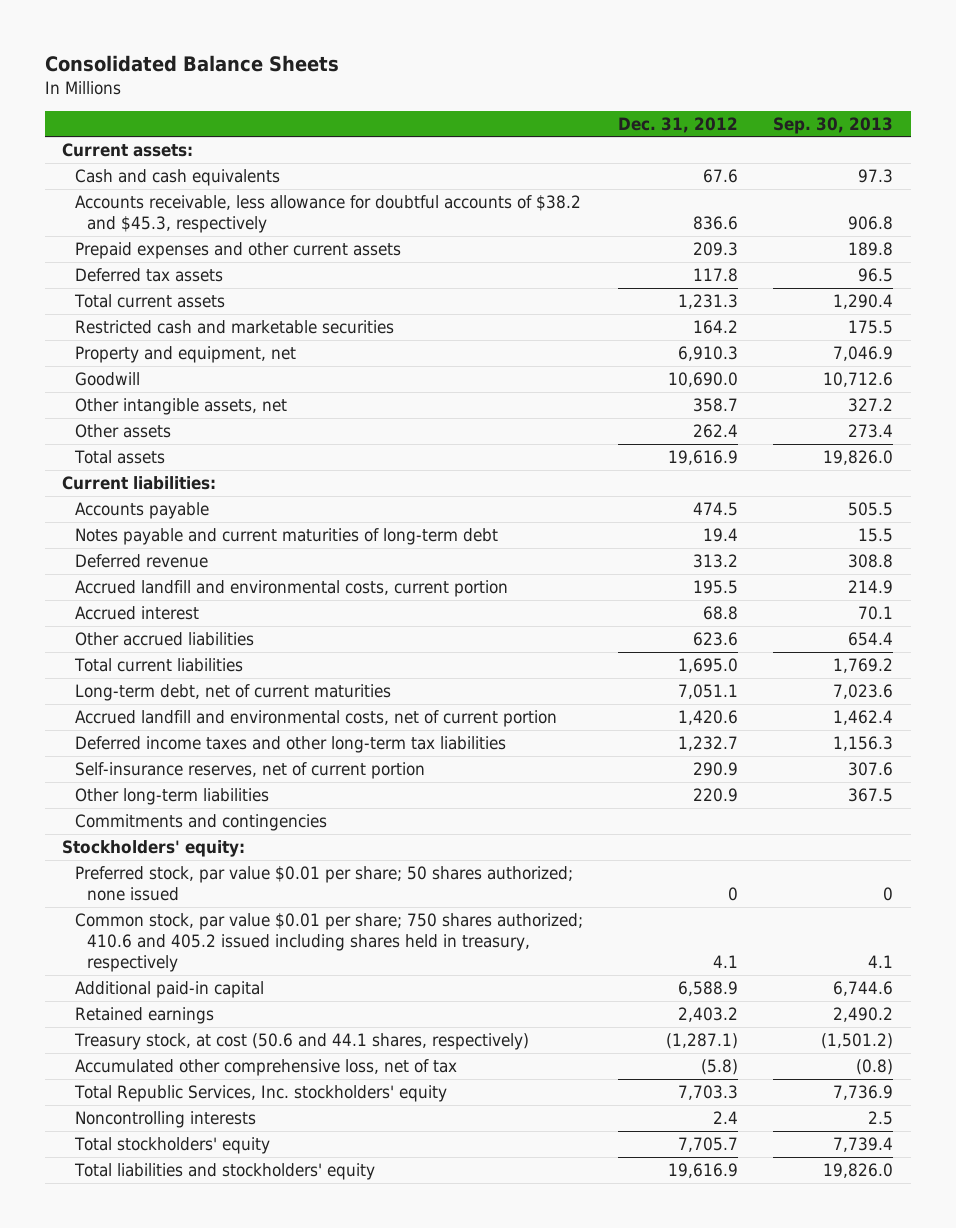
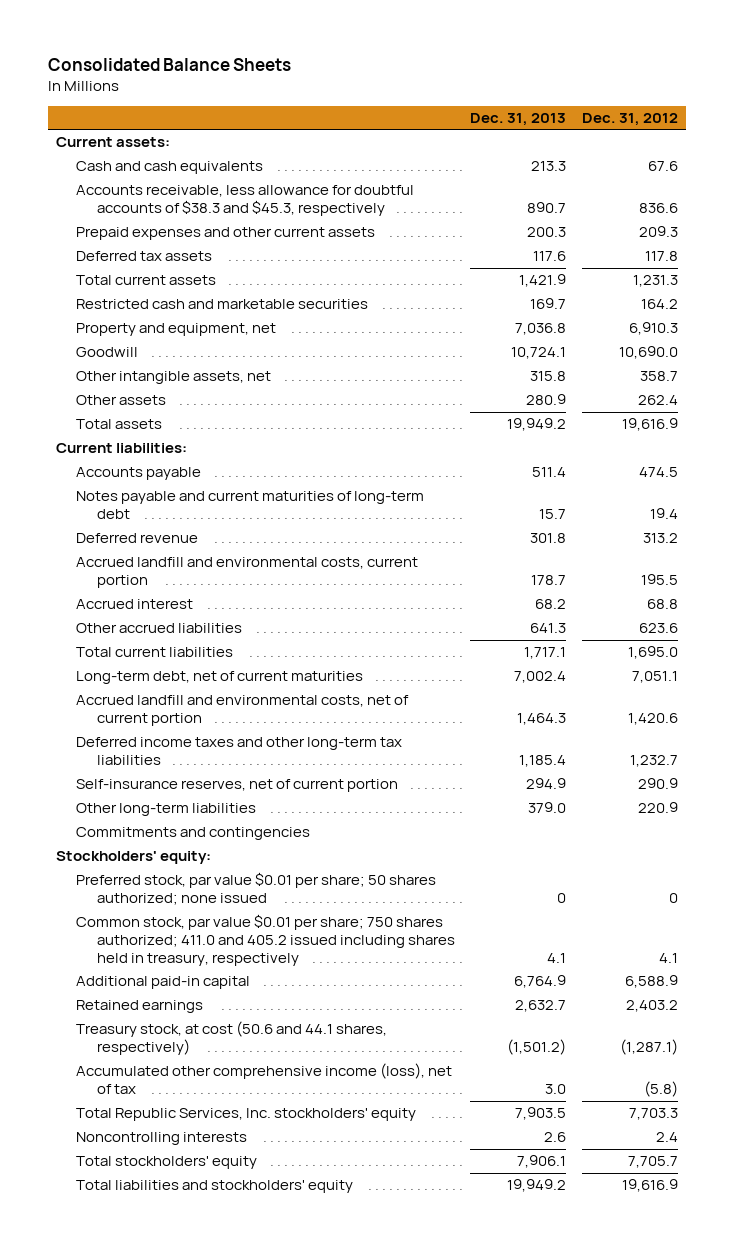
- | Dec. 31, 2012 | Sep. 30, 2013
+ | Dec. 31, 2013 | Dec. 31, 2012
- Accounts receivable, less allowance for doubtful accounts of $38.2 and $45.3, respectively | 836.6 | 906.8
+ Accounts receivable, less allowance for doubtful accounts of $38.3 and $45.3, respectively | 890.7 | 836.6
- Common stock, par value $0.01 per share; 750 shares authorized; 410.6 and 405.2 issued including shares held in treasury, respectively | 4.1 | 4.1
+ Common stock, par value $0.01 per share; 750 shares authorized; 411.0 and 405.2 issued including shares held in treasury, respectively | 4.1 | 4.1
- Accumulated other comprehensive loss, net of tax | (5.8) | (0.8)
+ Accumulated other comprehensive income (loss), net of tax | 3.0 | (5.8)

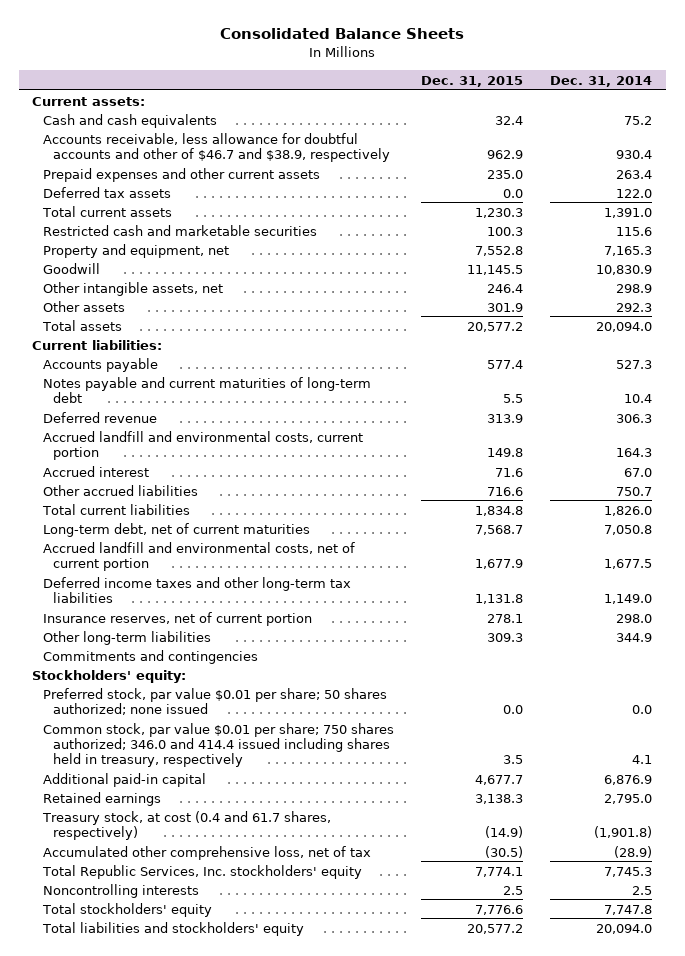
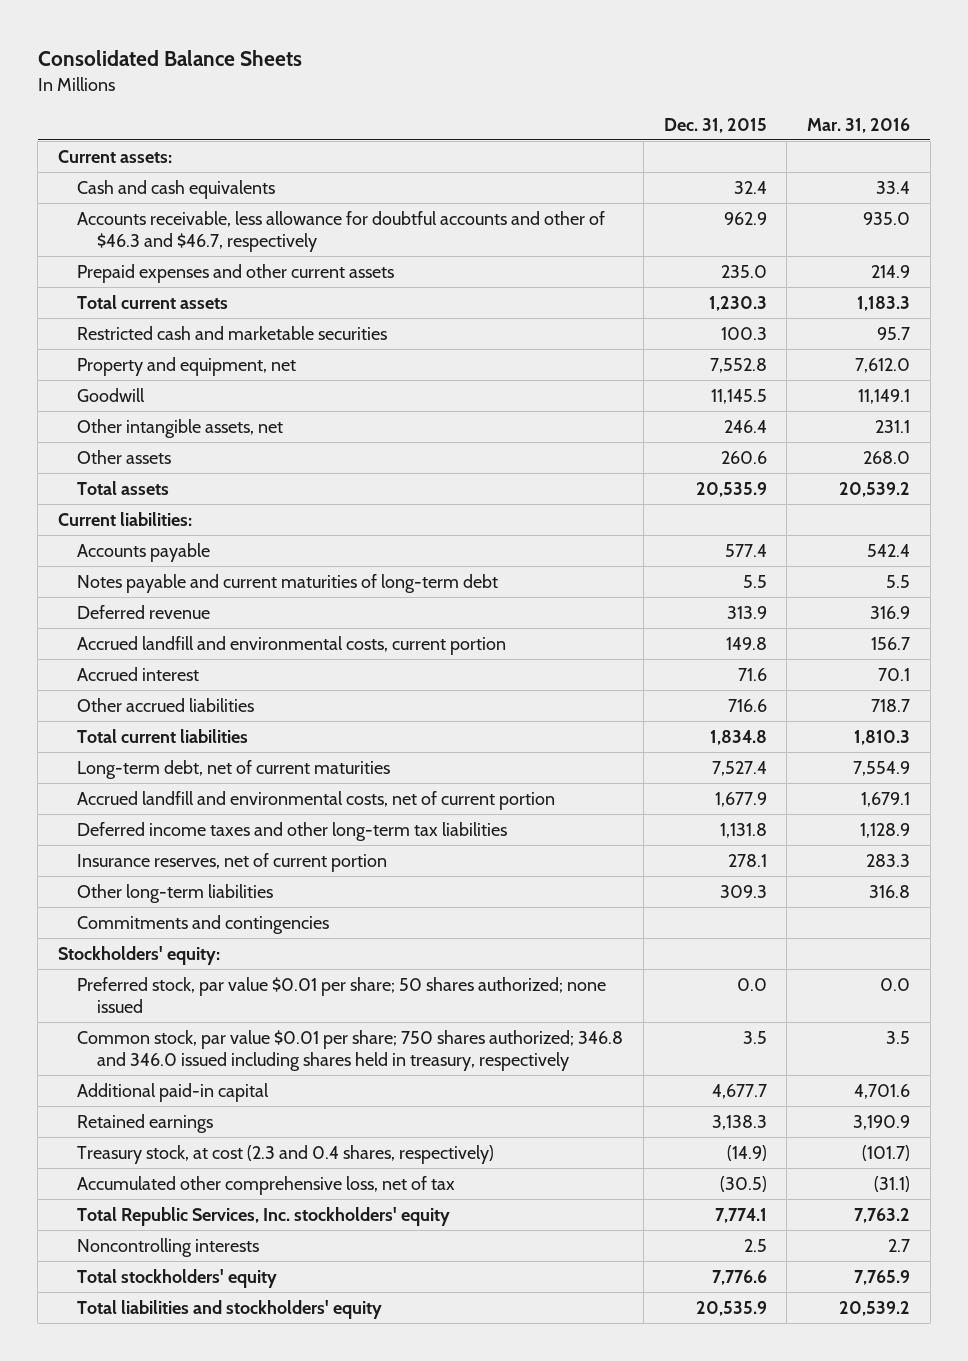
- | Dec. 31, 2015 | Dec. 31, 2014
+ | Dec. 31, 2015 | Mar. 31, 2016
- Accounts receivable, less allowance for doubtful accounts and other of $46.7 and $38.9, respectively | 962.9 | 930.4
+ Accounts receivable, less allowance for doubtful accounts and other of $46.3 and $46.7, respectively | 962.9 | 935.0
- Deferred tax assets | 0.0 | 122.0
- Other assets | 301.9 | 292.3
- Total assets | 20,577.2 | 20,094.0
+ Other assets | 260.6 | 268.0
+ Total assets | 20,535.9 | 20,539.2
- Long-term debt, net of current maturities | 7,568.7 | 7,050.8
+ Long-term debt, net of current maturities | 7,527.4 | 7,554.9
- Common stock, par value $0.01 per share; 750 shares authorized; 346.0 and 414.4 issued including shares held in treasury, respectively | 3.5 | 4.1
+ Common stock, par value $0.01 per share; 750 shares authorized; 346.8 and 346.0 issued including shares held in treasury, respectively | 3.5 | 3.5
- Treasury stock, at cost (0.4 and 61.7 shares, respectively) | (14.9) | (1,901.8)
+ Treasury stock, at cost (2.3 and 0.4 shares, respectively) | (14.9) | (101.7)
- Total liabilities and stockholders' equity | 20,577.2 | 20,094.0
+ Total liabilities and stockholders' equity | 20,535.9 | 20,539.2

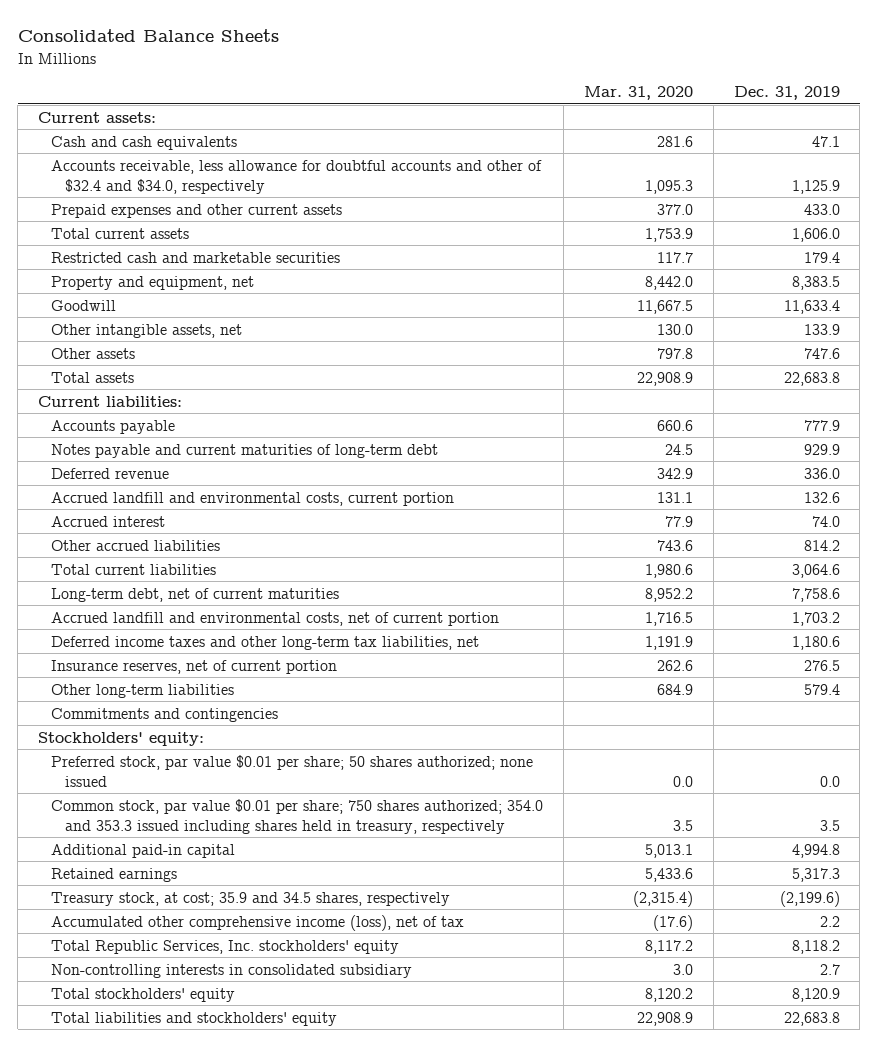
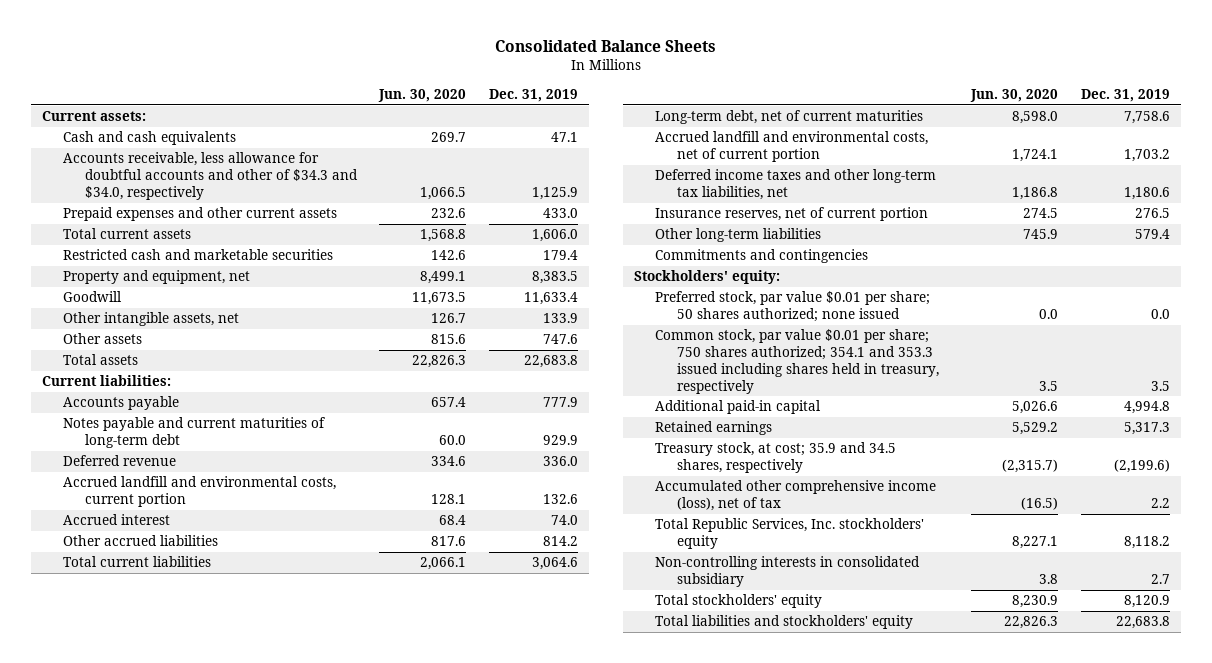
- | Mar. 31, 2020 | Dec. 31, 2019
+ | Jun. 30, 2020 | Dec. 31, 2019
- Accounts receivable, less allowance for doubtful accounts and other of $32.4 and $34.0, respectively | 1,095.3 | 1,125.9
+ Accounts receivable, less allowance for doubtful accounts and other of $34.3 and $34.0, respectively | 1,066.5 | 1,125.9
- Common stock, par value $0.01 per share; 750 shares authorized; 354.0 and 353.3 issued including shares held in treasury, respectively | 3.5 | 3.5
+ Common stock, par value $0.01 per share; 750 shares authorized; 354.1 and 353.3 issued including shares held in treasury, respectively | 3.5 | 3.5

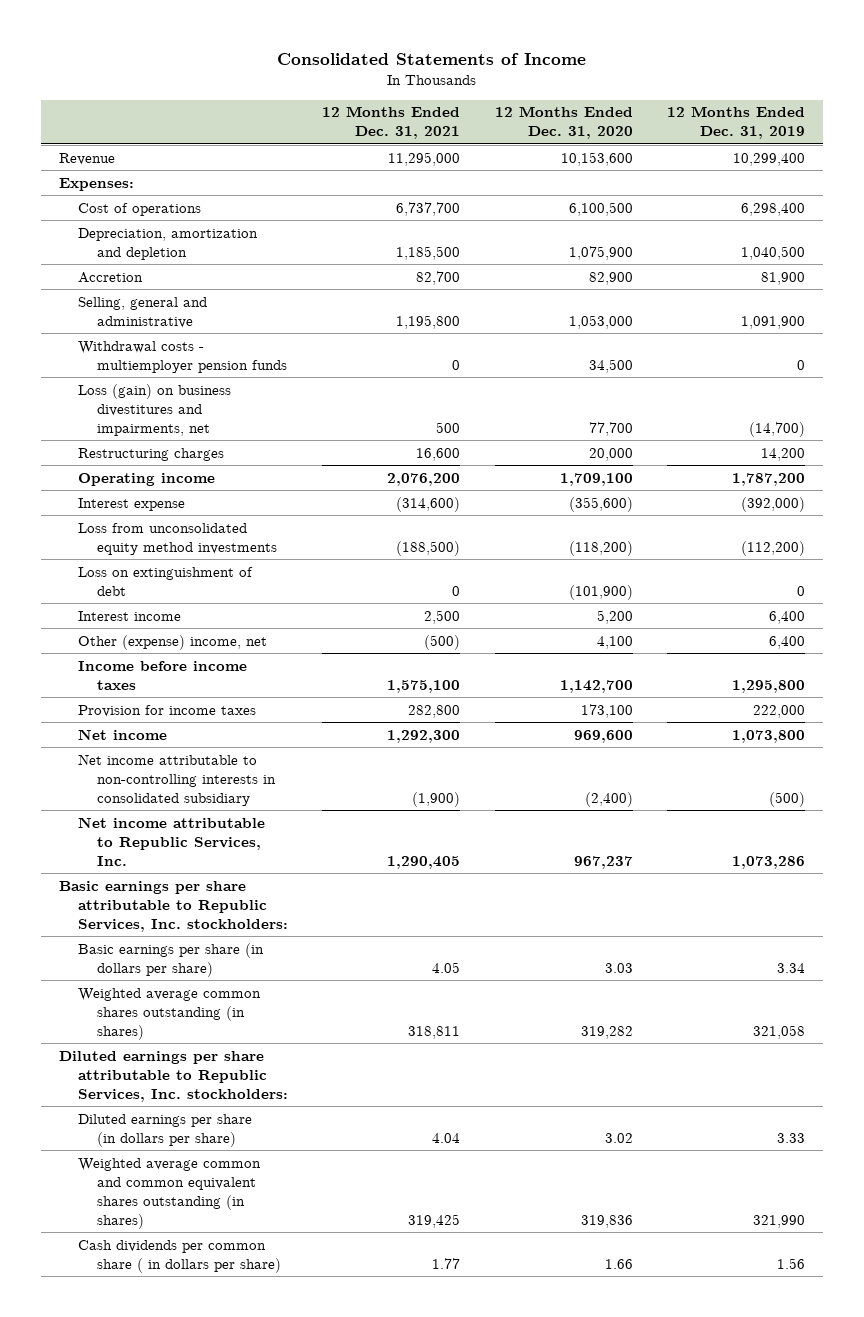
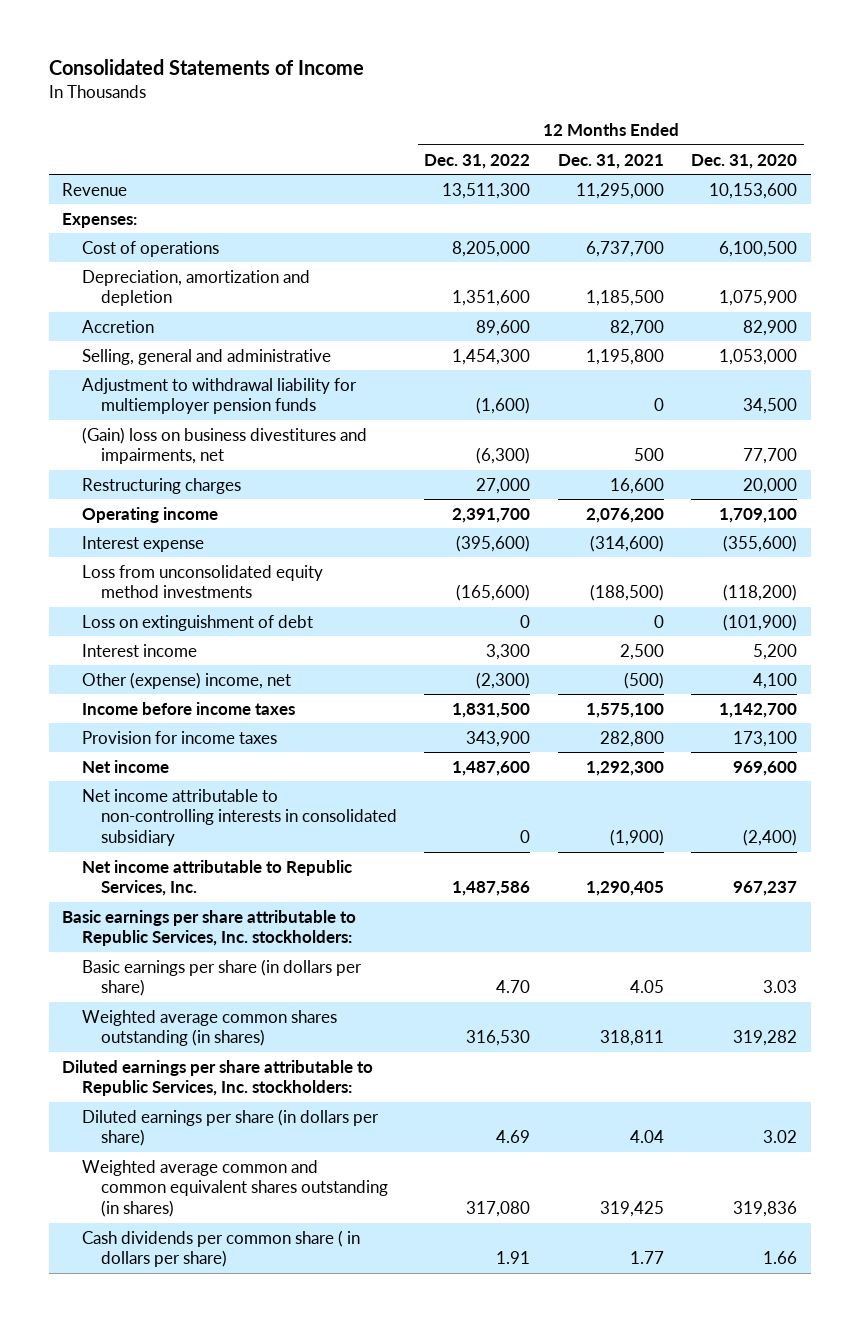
- | 12 Months Ended Dec. 31, 2021 | 12 Months Ended Dec. 31, 2020 | 12 Months Ended Dec. 31, 2019
+ | 12 Months Ended Dec. 31, 2022 | 12 Months Ended Dec. 31, 2021 | 12 Months Ended Dec. 31, 2020
- Withdrawal costs - multiemployer pension funds | 0 | 34,500 | 0
- Loss (gain) on business divestitures and impairments, net | 500 | 77,700 | (14,700)
+ Adjustment to withdrawal liability for multiemployer pension funds | (1,600) | 0 | 34,500
+ (Gain) loss on business divestitures and impairments, net | (6,300) | 500 | 77,700

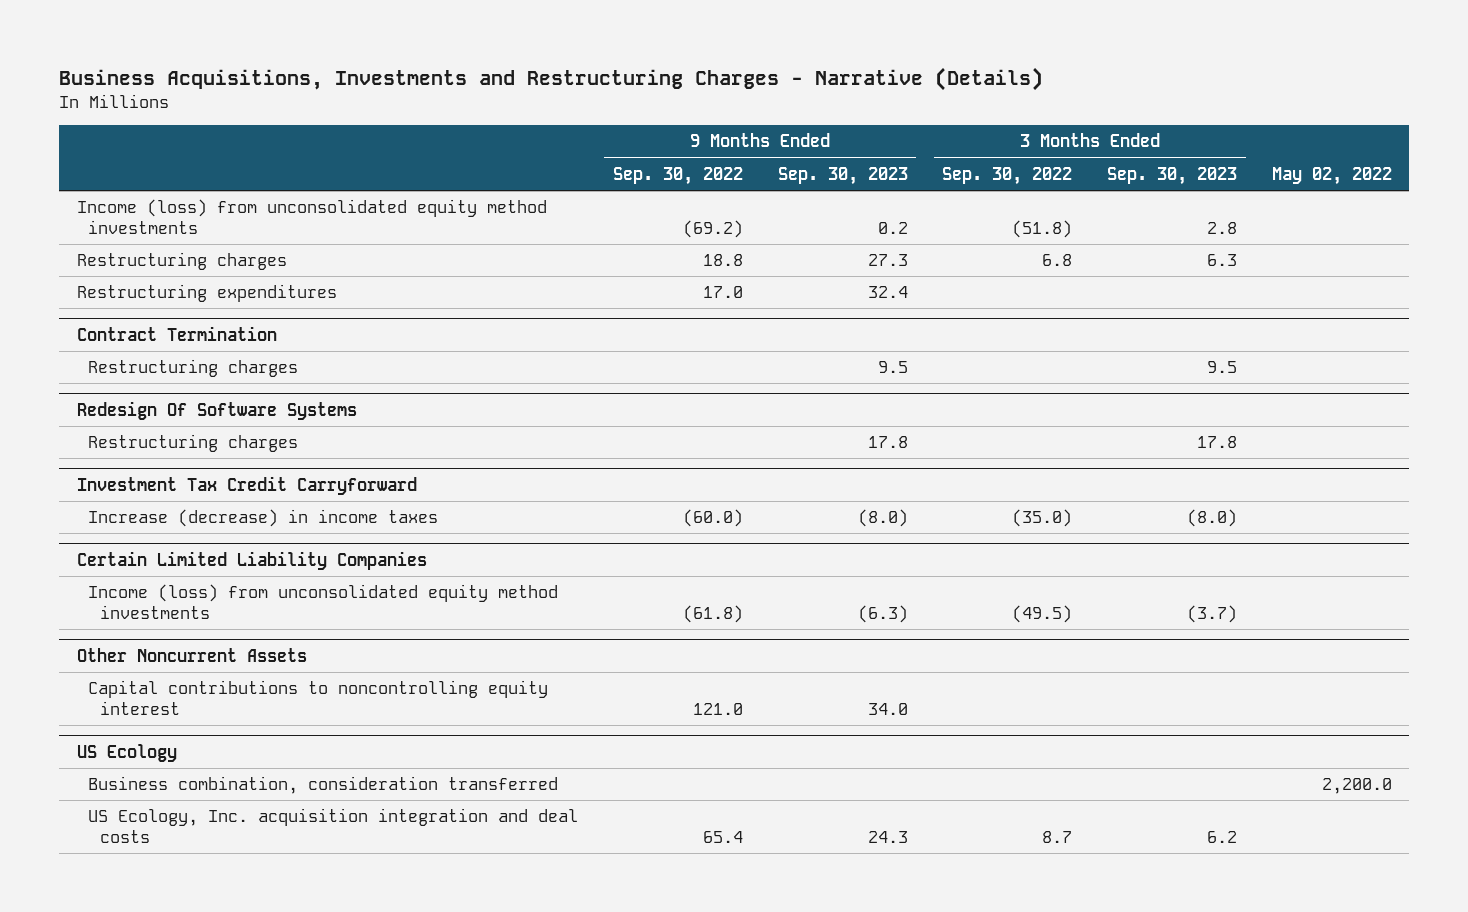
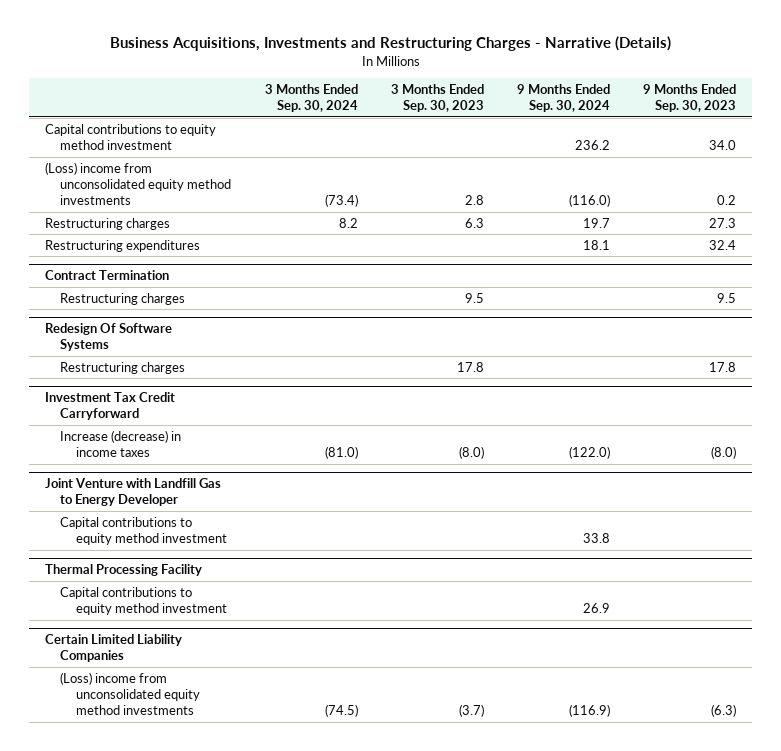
- | 9 Months Ended Sep. 30, 2022 | 9 Months Ended Sep. 30, 2023 | 3 Months Ended Sep. 30, 2022 | 3 Months Ended Sep. 30, 2023 | May 02, 2022
+ | 3 Months Ended Sep. 30, 2024 | 3 Months Ended Sep. 30, 2023 | 9 Months Ended Sep. 30, 2024 | 9 Months Ended Sep. 30, 2023
- Income (loss) from unconsolidated equity method investments | (69.2) | 0.2 | (51.8) | 2.8 |
+ Capital contributions to equity method investment | | | 236.2 | 34.0
+ (Loss) income from unconsolidated equity method investments | (73.4) | 2.8 | (116.0) | 0.2
+ Joint Venture with Landfill Gas to Energy Developer
+ Capital contributions to equity method investment | | | 33.8 |
+ Thermal Processing Facility
+ Capital contributions to equity method investment | | | 26.9 |
@ Certain Limited Liability Companies
- Income (loss) from unconsolidated equity method investments | (61.8) | (6.3) | (49.5) | (3.7) |
- Other Noncurrent Assets
- Capital contributions to noncontrolling equity interest | 121.0 | 34.0 | | |
- US Ecology
- Business combination, consideration transferred | | | | | 2,200.0
- US Ecology, Inc. acquisition integration and deal costs | 65.4 | 24.3 | 8.7 | 6.2 |
@ Certain Limited Liability Companies
+ (Loss) income from unconsolidated equity method investments | (74.5) | (3.7) | (116.9) | (6.3)

